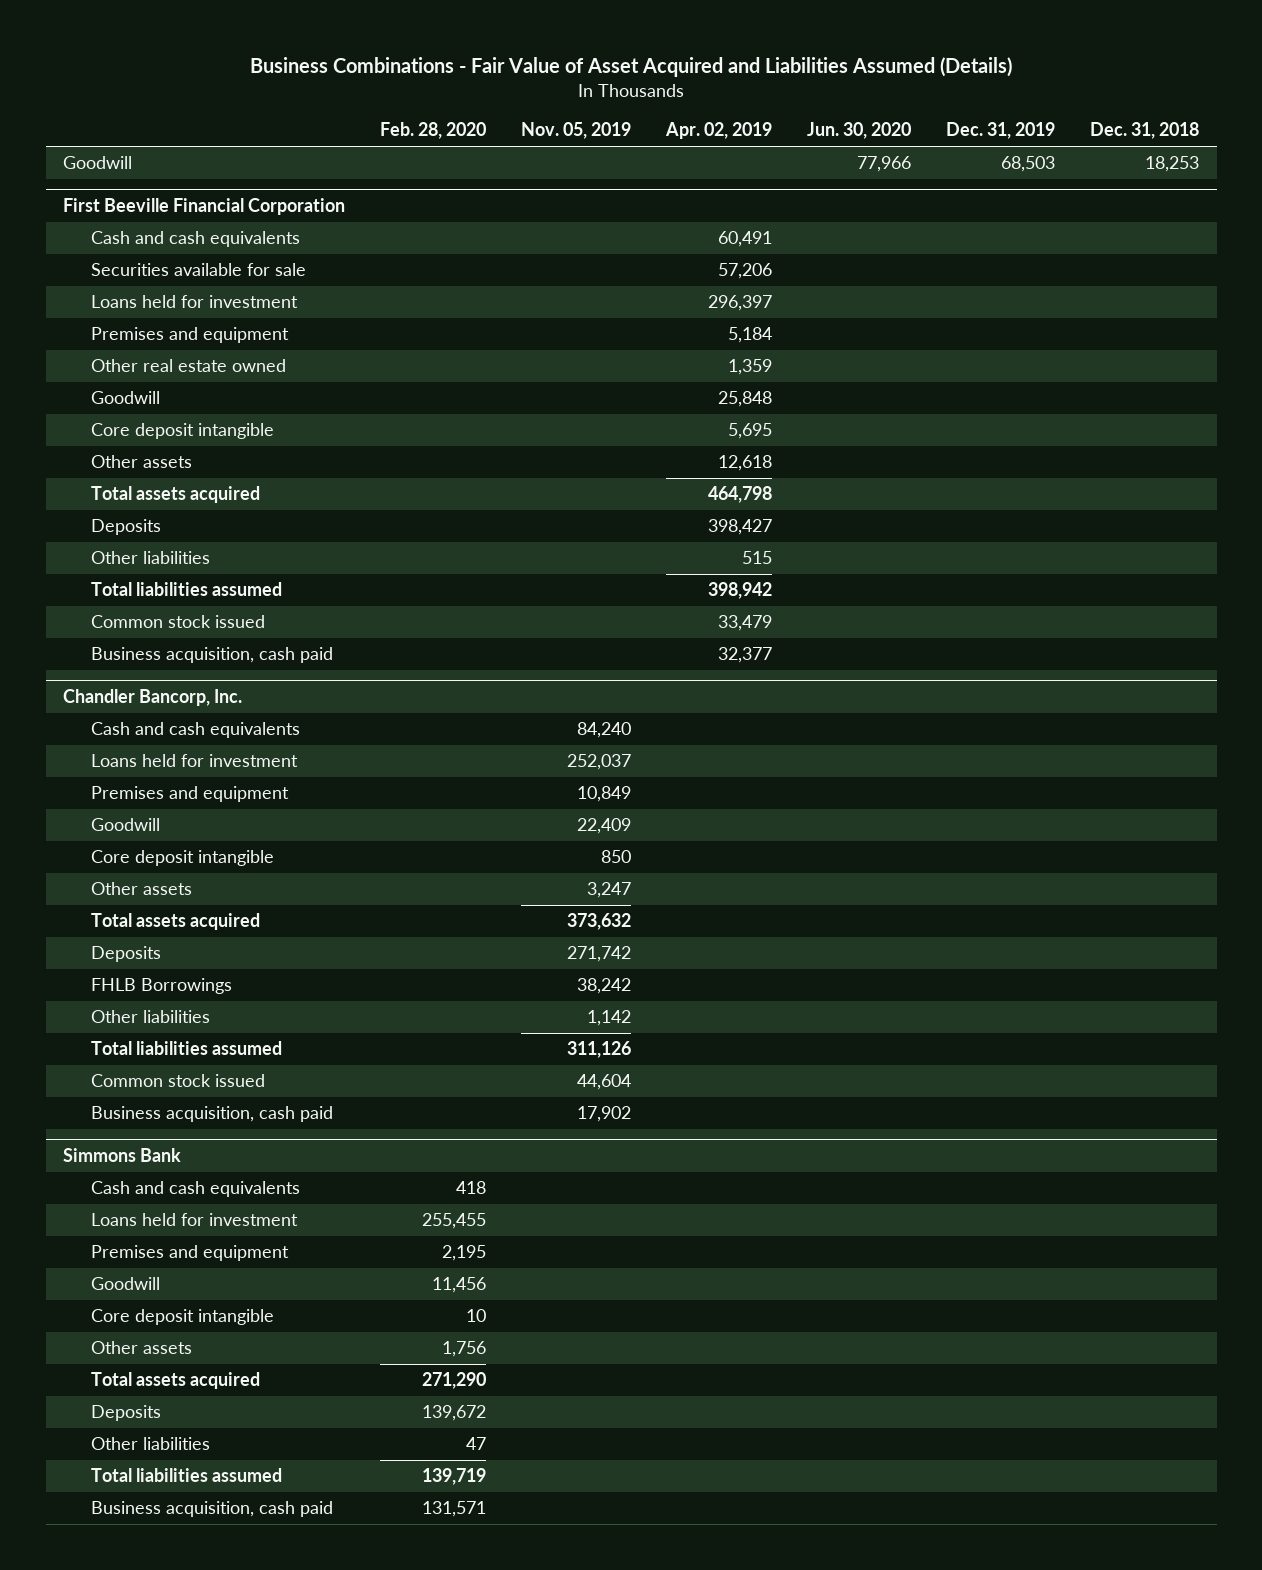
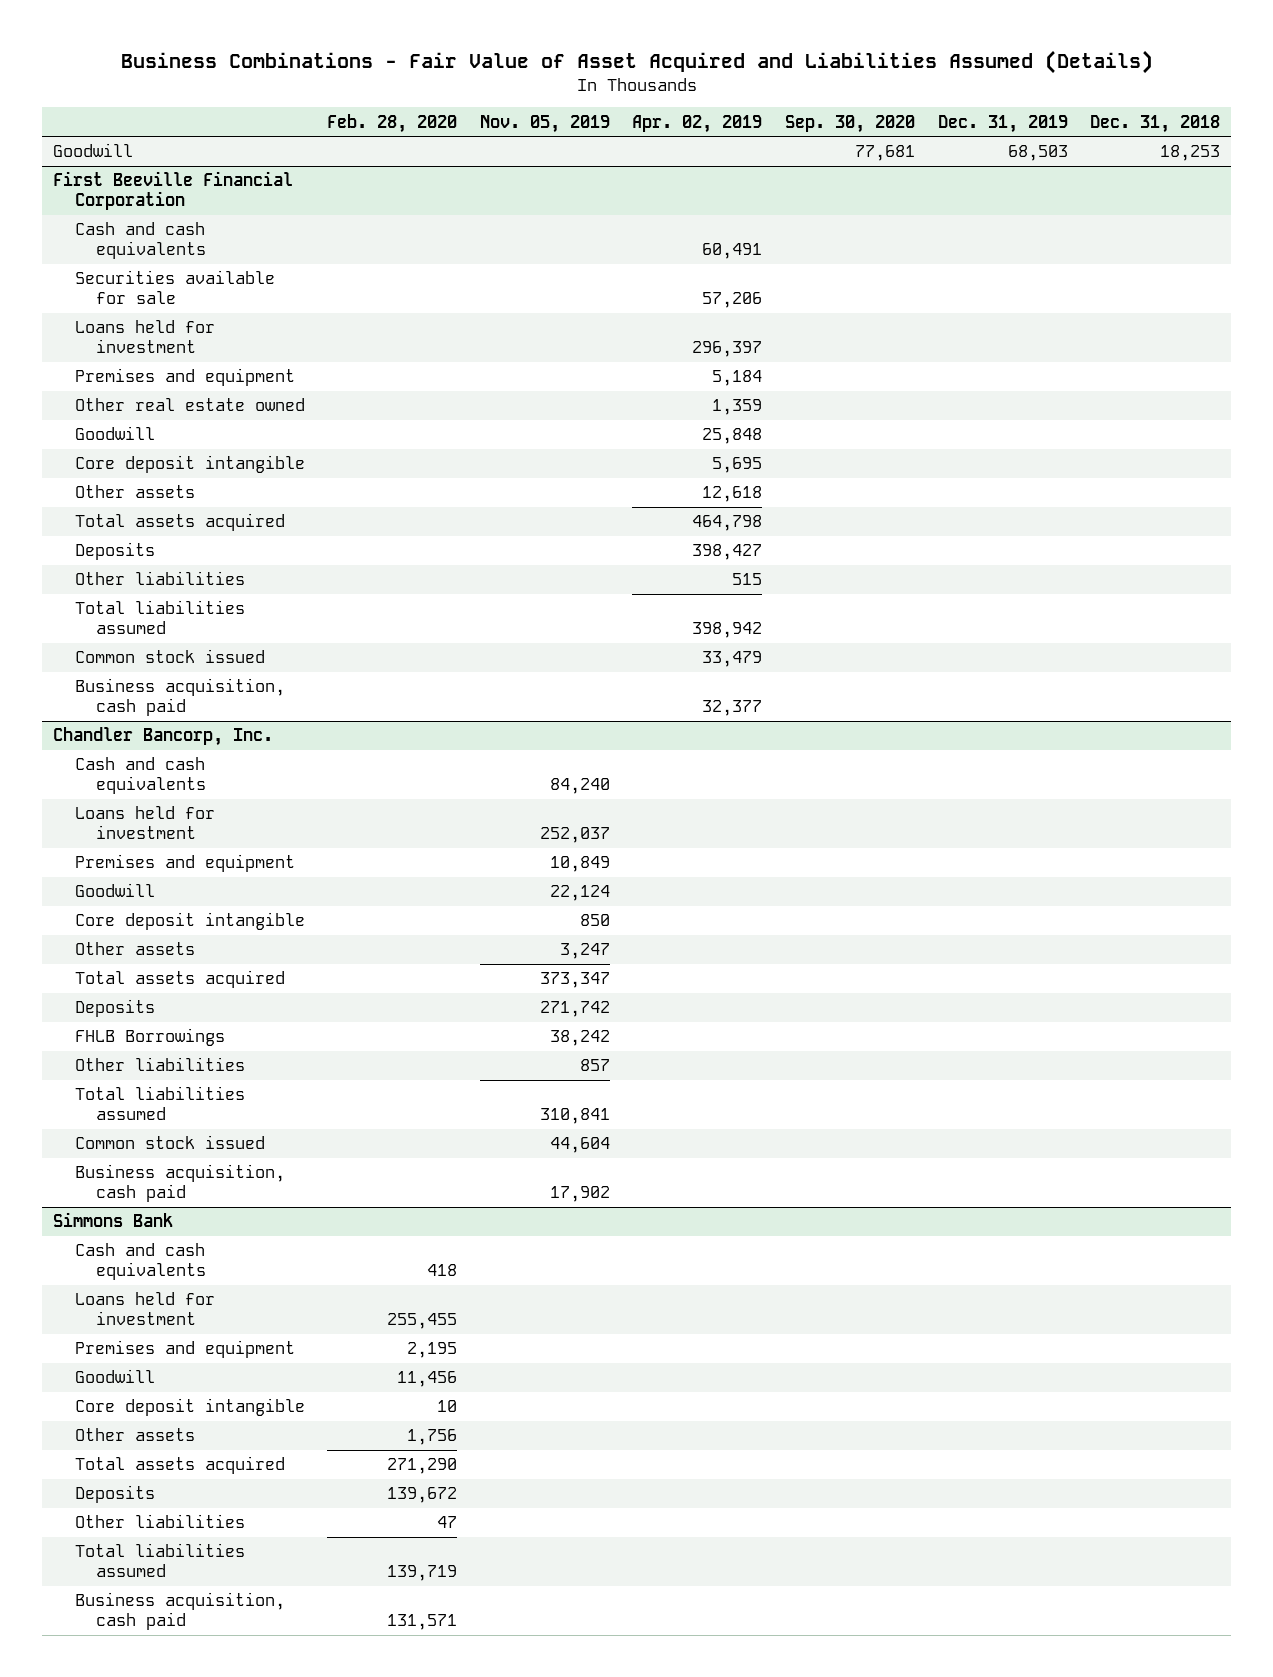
- | Feb. 28, 2020 | Nov. 05, 2019 | Apr. 02, 2019 | Jun. 30, 2020 | Dec. 31, 2019 | Dec. 31, 2018
+ | Feb. 28, 2020 | Nov. 05, 2019 | Apr. 02, 2019 | Sep. 30, 2020 | Dec. 31, 2019 | Dec. 31, 2018
@ Chandler Bancorp, Inc.
- Goodwill | | 22,409 | | | |
+ Goodwill | | 22,124 | | | |
- Total assets acquired | | 373,632 | | | |
+ Total assets acquired | | 373,347 | | | |
- Other liabilities | | 1,142 | | | |
- Total liabilities assumed | | 311,126 | | | |
+ Other liabilities | | 857 | | | |
+ Total liabilities assumed | | 310,841 | | | |

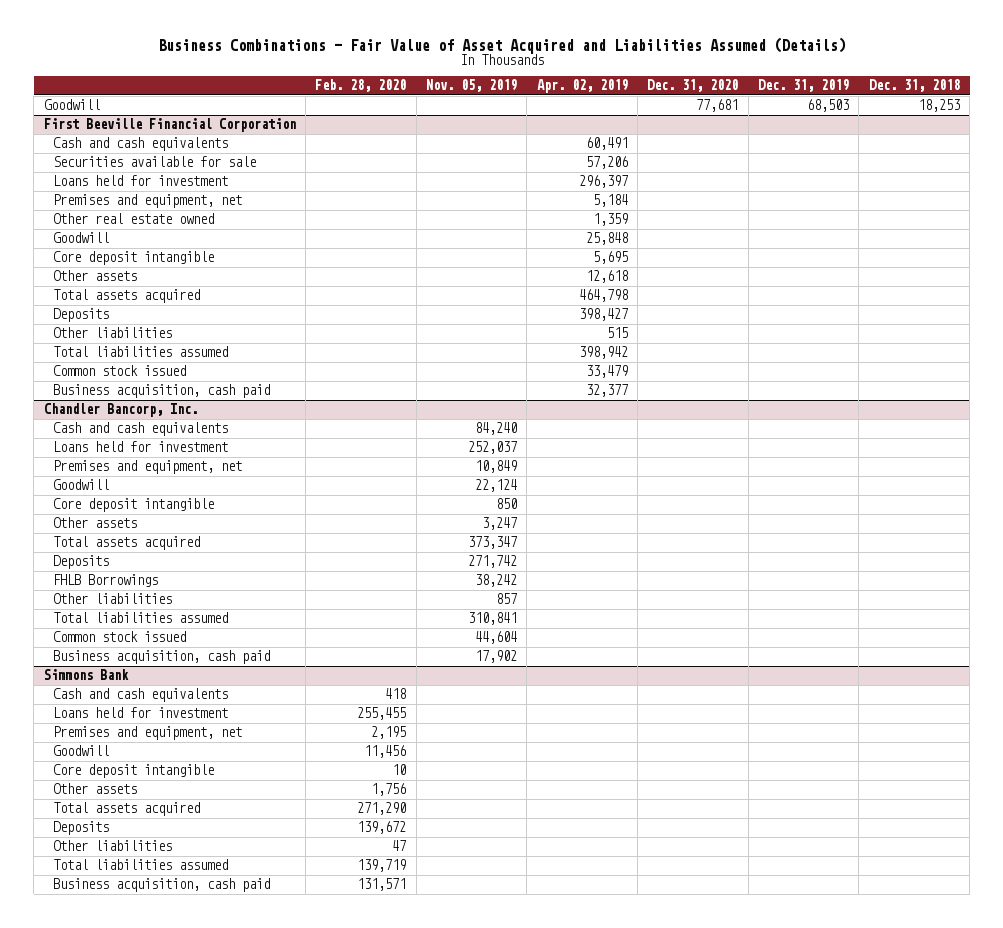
- | Feb. 28, 2020 | Nov. 05, 2019 | Apr. 02, 2019 | Sep. 30, 2020 | Dec. 31, 2019 | Dec. 31, 2018
+ | Feb. 28, 2020 | Nov. 05, 2019 | Apr. 02, 2019 | Dec. 31, 2020 | Dec. 31, 2019 | Dec. 31, 2018
@ First Beeville Financial Corporation
- Premises and equipment | | | 5,184 | | |
+ Premises and equipment, net | | | 5,184 | | |
@ Chandler Bancorp, Inc.
- Premises and equipment | | 10,849 | | | |
+ Premises and equipment, net | | 10,849 | | | |
@ Simmons Bank
- Premises and equipment | 2,195 | | | | |
+ Premises and equipment, net | 2,195 | | | | |

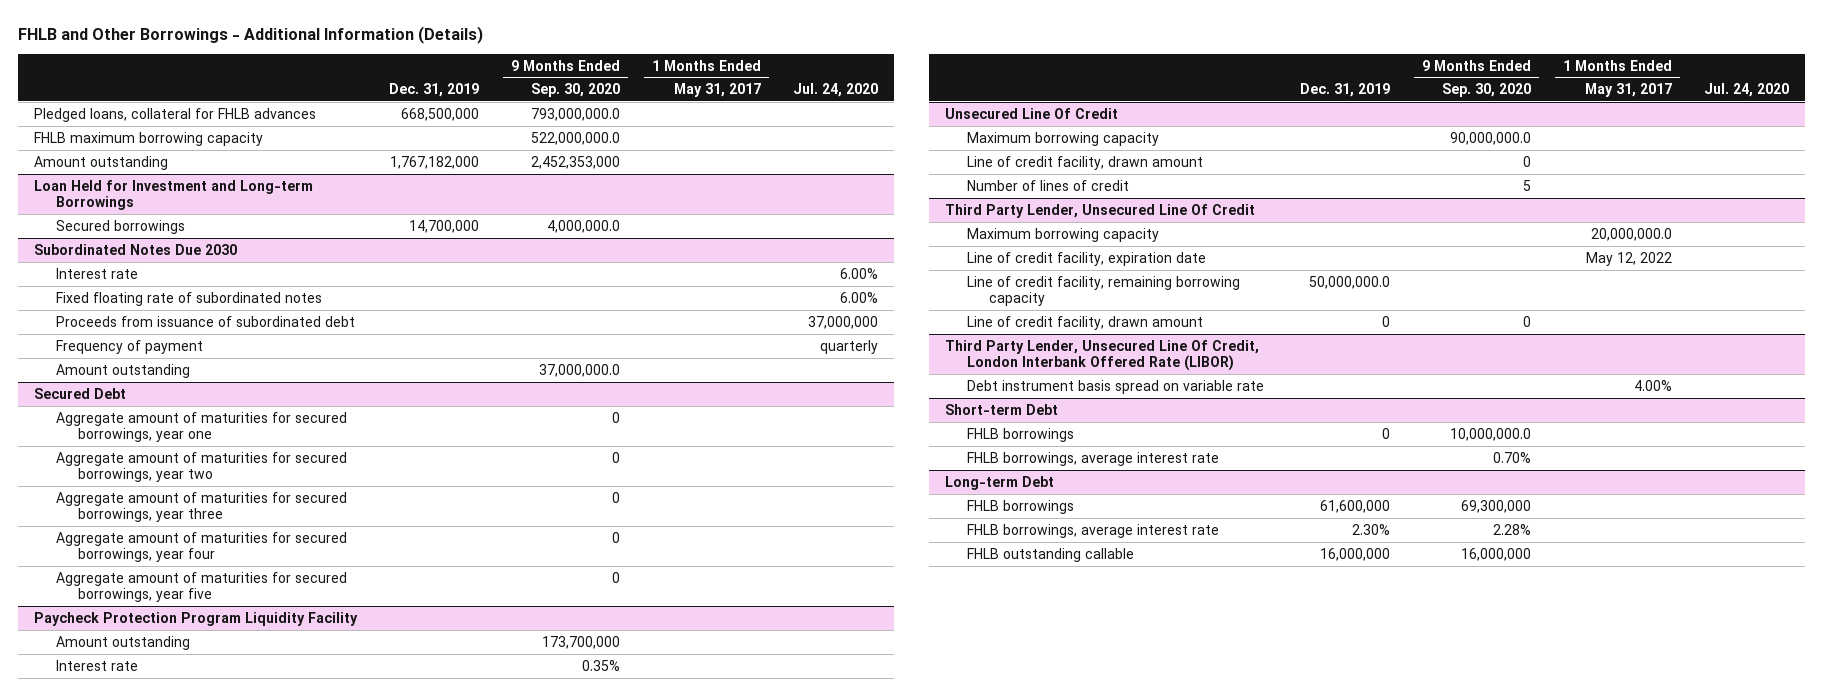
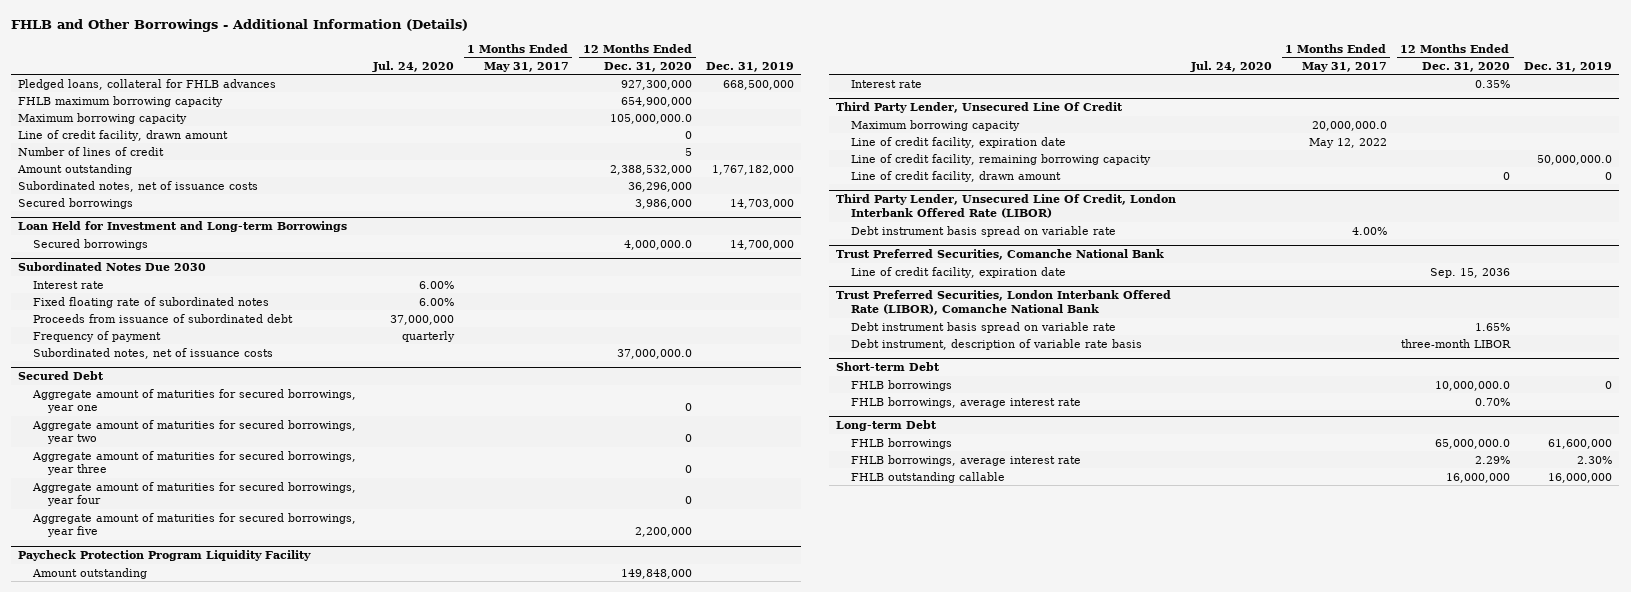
- | Dec. 31, 2019 | 9 Months Ended Sep. 30, 2020 | 1 Months Ended May 31, 2017 | Jul. 24, 2020
+ | Jul. 24, 2020 | 1 Months Ended May 31, 2017 | 12 Months Ended Dec. 31, 2020 | Dec. 31, 2019
+ Maximum borrowing capacity | | | 105,000,000.0 |
+ Line of credit facility, drawn amount | | | 0 |
+ Number of lines of credit | | | 5 |
+ Subordinated notes, net of issuance costs | | | 36,296,000 |
+ Secured borrowings | | | 3,986,000 | 14,703,000
@ Subordinated Notes Due 2030
- Amount outstanding | | 37,000,000.0 | |
+ Subordinated notes, net of issuance costs | | | 37,000,000.0 |
- Unsecured Line Of Credit
- Maximum borrowing capacity | | 90,000,000.0 | |
- Line of credit facility, drawn amount | | 0 | |
- Number of lines of credit | | 5 | |
+ Trust Preferred Securities, Comanche National Bank
+ Line of credit facility, expiration date | | | Sep. 15, 2036 |
+ Trust Preferred Securities, London Interbank Offered Rate (LIBOR), Comanche National Bank
+ Debt instrument basis spread on variable rate | | | 1.65% |
+ Debt instrument, description of variable rate basis | | | three-month LIBOR |

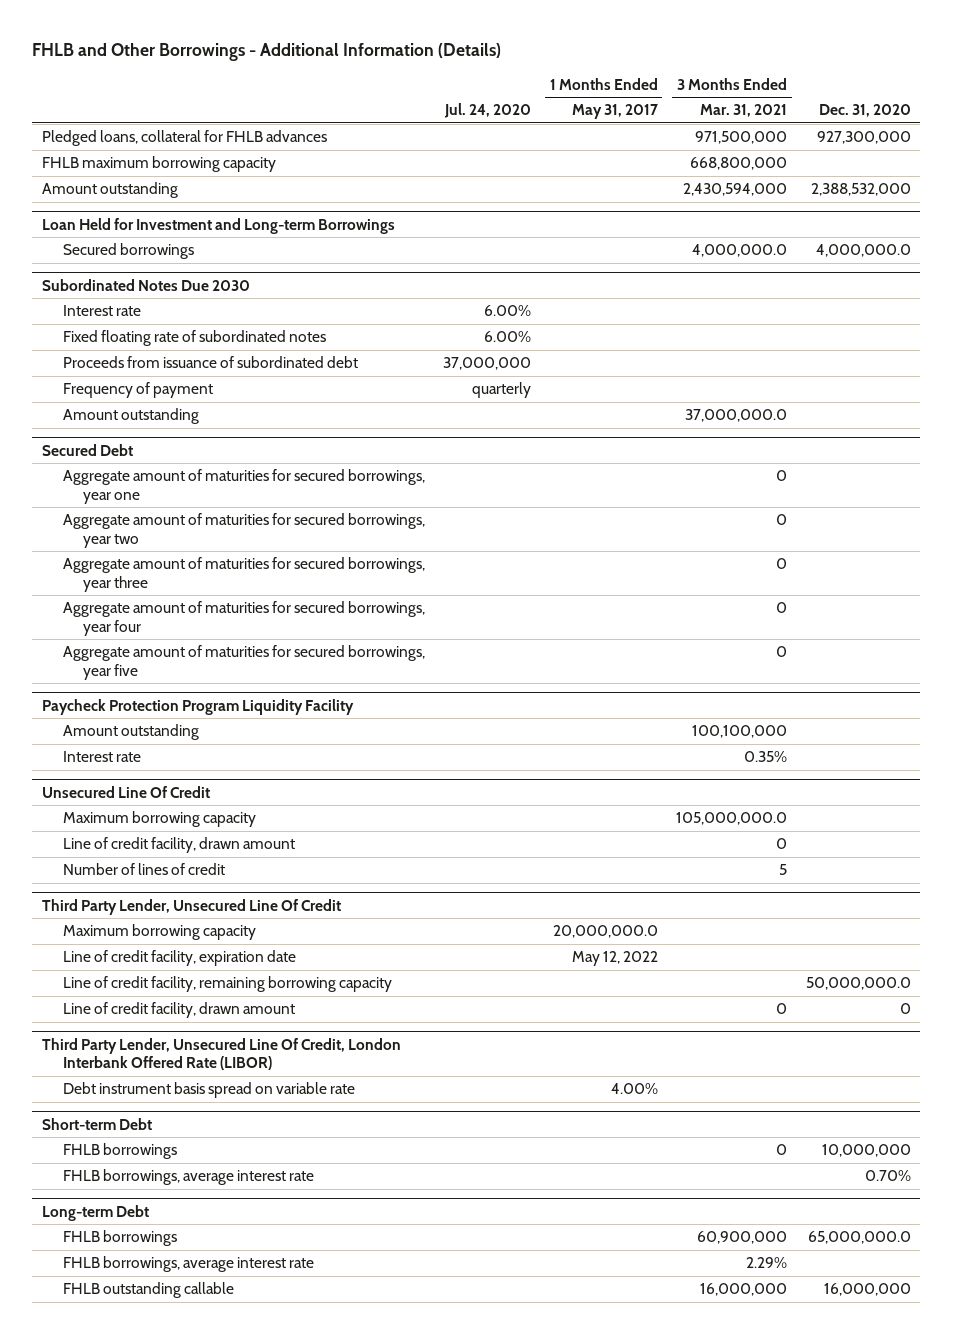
- | Jul. 24, 2020 | 1 Months Ended May 31, 2017 | 12 Months Ended Dec. 31, 2020 | Dec. 31, 2019
+ | Jul. 24, 2020 | 1 Months Ended May 31, 2017 | 3 Months Ended Mar. 31, 2021 | Dec. 31, 2020
- Maximum borrowing capacity | | | 105,000,000.0 |
- Line of credit facility, drawn amount | | | 0 |
- Number of lines of credit | | | 5 |
- Subordinated notes, net of issuance costs | | | 36,296,000 |
- Secured borrowings | | | 3,986,000 | 14,703,000
@ Subordinated Notes Due 2030
- Subordinated notes, net of issuance costs | | | 37,000,000.0 |
+ Amount outstanding | | | 37,000,000.0 |
+ Unsecured Line Of Credit
+ Maximum borrowing capacity | | | 105,000,000.0 |
+ Line of credit facility, drawn amount | | | 0 |
+ Number of lines of credit | | | 5 |
- Trust Preferred Securities, Comanche National Bank
- Line of credit facility, expiration date | | | Sep. 15, 2036 |
- Trust Preferred Securities, London Interbank Offered Rate (LIBOR), Comanche National Bank
- Debt instrument basis spread on variable rate | | | 1.65% |
- Debt instrument, description of variable rate basis | | | three-month LIBOR |

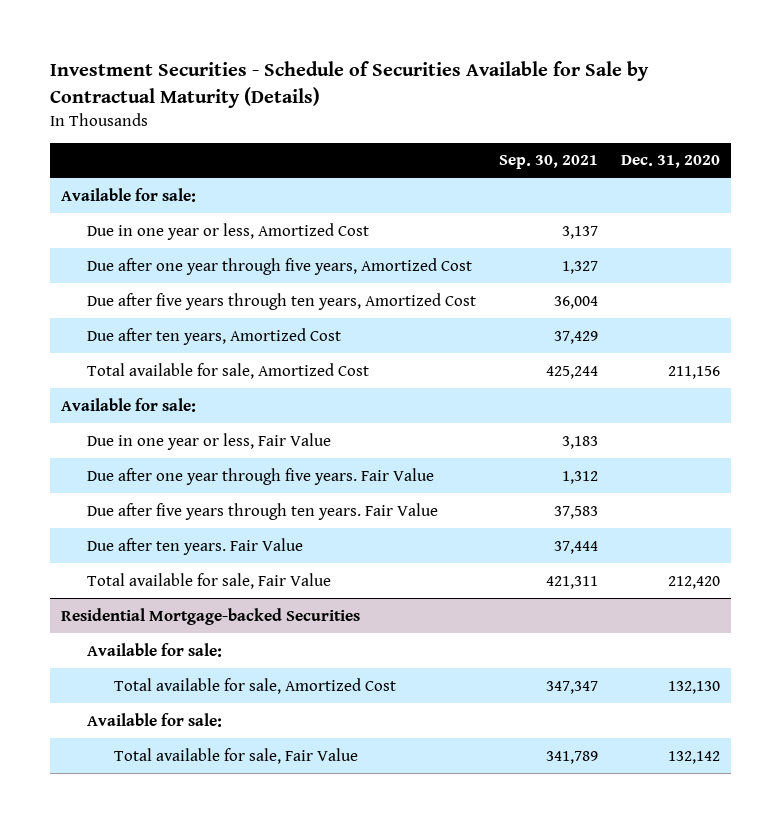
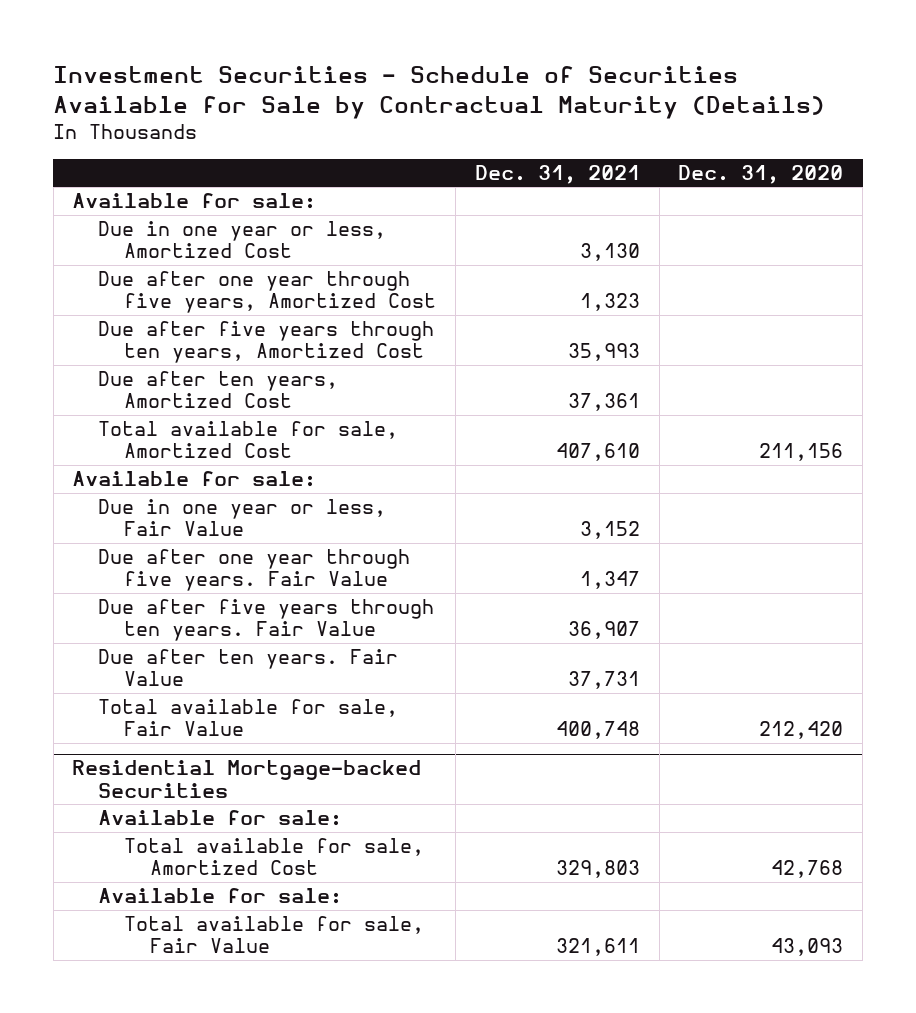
- | Sep. 30, 2021 | Dec. 31, 2020
+ | Dec. 31, 2021 | Dec. 31, 2020
@ Residential Mortgage-backed Securities
- Total available for sale, Amortized Cost | 347,347 | 132,130
+ Total available for sale, Amortized Cost | 329,803 | 42,768
- Total available for sale, Fair Value | 341,789 | 132,142
+ Total available for sale, Fair Value | 321,611 | 43,093

